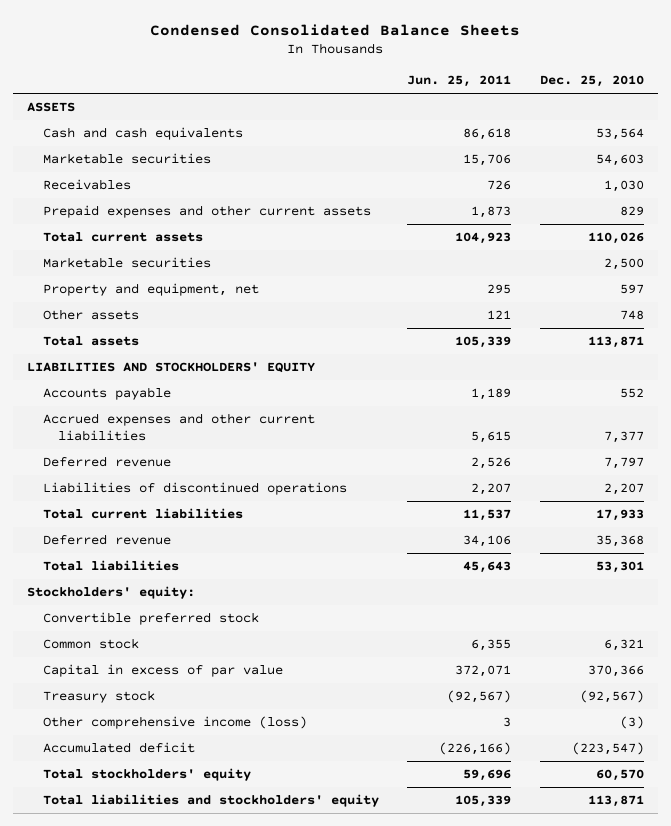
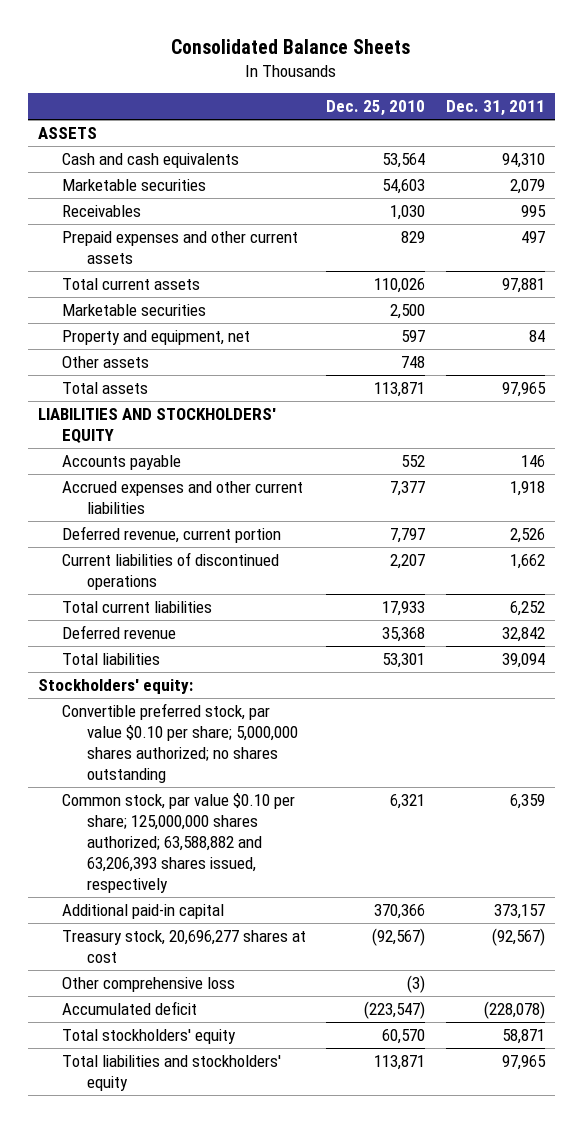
- Condensed Consolidated Balance Sheets
+ Consolidated Balance Sheets
- | Jun. 25, 2011 | Dec. 25, 2010
+ | Dec. 25, 2010 | Dec. 31, 2011
- Deferred revenue | 2,526 | 7,797
- Liabilities of discontinued operations | 2,207 | 2,207
+ Deferred revenue, current portion | 7,797 | 2,526
+ Current liabilities of discontinued operations | 2,207 | 1,662
- Convertible preferred stock
- Common stock | 6,355 | 6,321
- Capital in excess of par value | 372,071 | 370,366
- Treasury stock | (92,567) | (92,567)
- Other comprehensive income (loss) | 3 | (3)
+ Convertible preferred stock, par value $0.10 per share; 5,000,000 shares authorized; no shares outstanding
+ Common stock, par value $0.10 per share; 125,000,000 shares authorized; 63,588,882 and 63,206,393 shares issued, respectively | 6,321 | 6,359
+ Additional paid-in capital | 370,366 | 373,157
+ Treasury stock, 20,696,277 shares at cost | (92,567) | (92,567)
+ Other comprehensive loss | (3) |

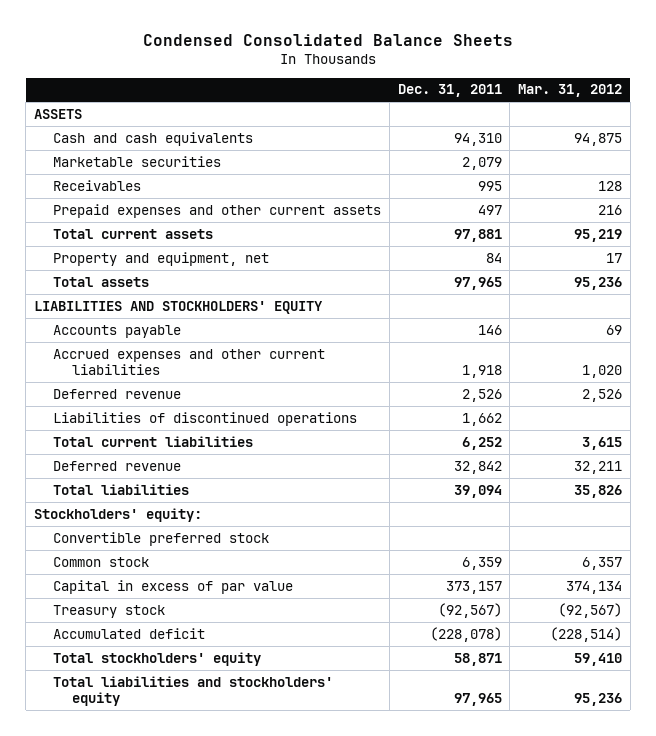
- Consolidated Balance Sheets
+ Condensed Consolidated Balance Sheets
- | Dec. 25, 2010 | Dec. 31, 2011
+ | Dec. 31, 2011 | Mar. 31, 2012
- Marketable securities | 2,500 |
- Other assets | 748 |
- Deferred revenue, current portion | 7,797 | 2,526
- Current liabilities of discontinued operations | 2,207 | 1,662
+ Deferred revenue | 2,526 | 2,526
+ Liabilities of discontinued operations | 1,662 |
- Convertible preferred stock, par value $0.10 per share; 5,000,000 shares authorized; no shares outstanding
- Common stock, par value $0.10 per share; 125,000,000 shares authorized; 63,588,882 and 63,206,393 shares issued, respectively | 6,321 | 6,359
- Additional paid-in capital | 370,366 | 373,157
- Treasury stock, 20,696,277 shares at cost | (92,567) | (92,567)
- Other comprehensive loss | (3) |
+ Convertible preferred stock
+ Common stock | 6,359 | 6,357
+ Capital in excess of par value | 373,157 | 374,134
+ Treasury stock | (92,567) | (92,567)

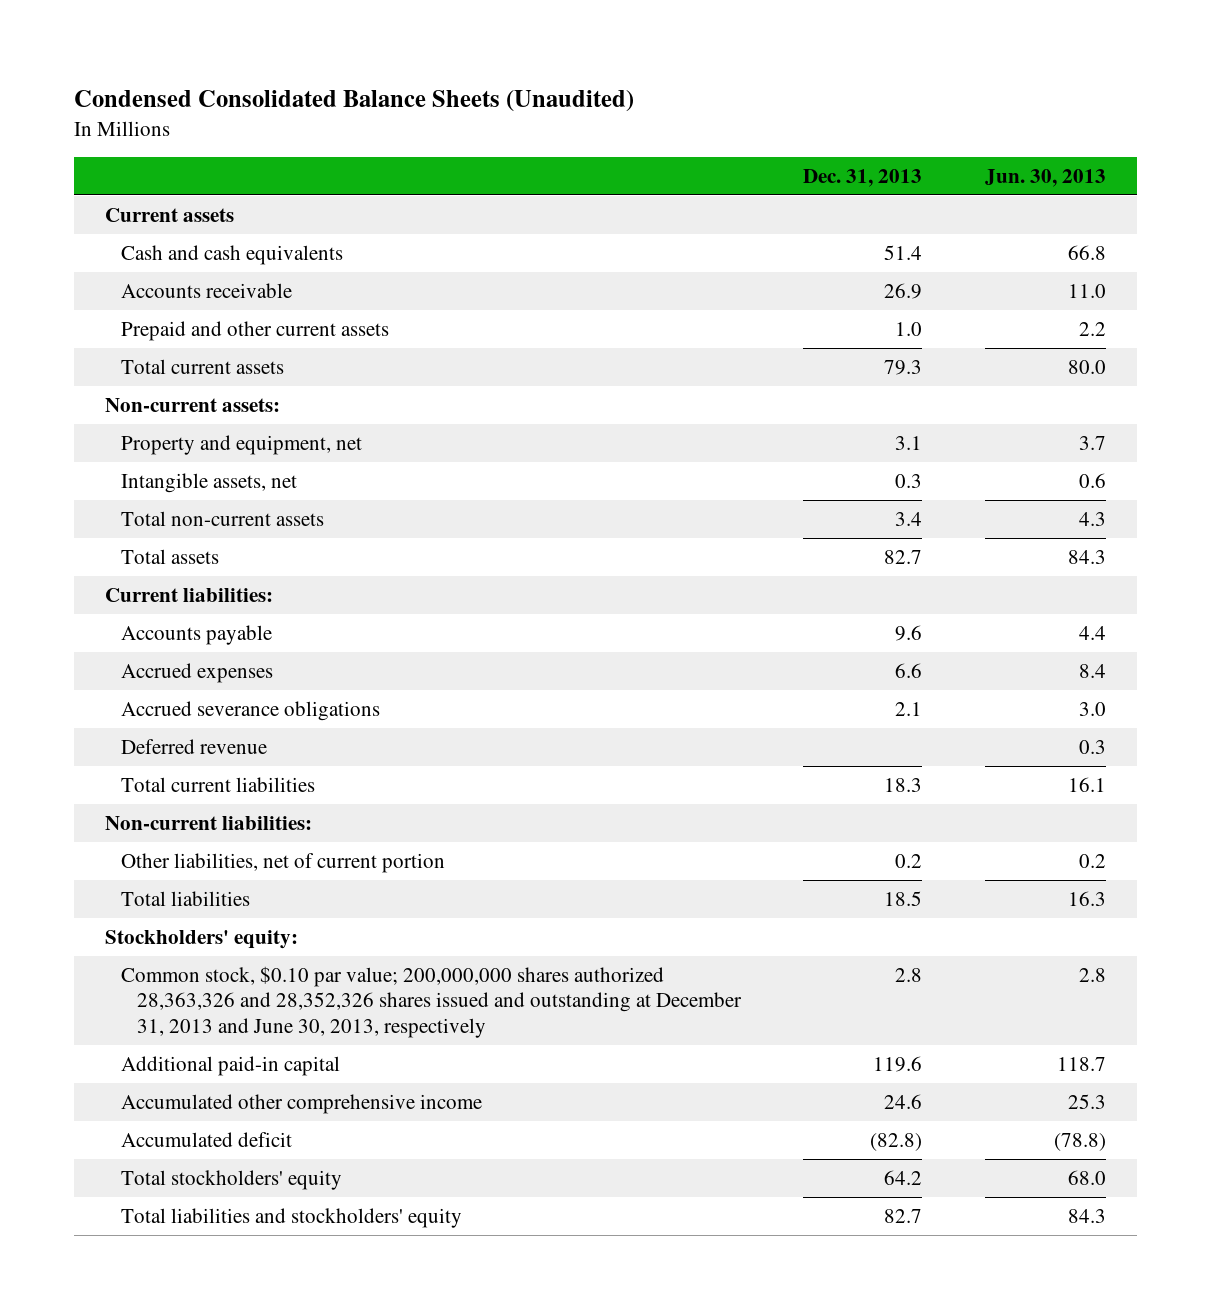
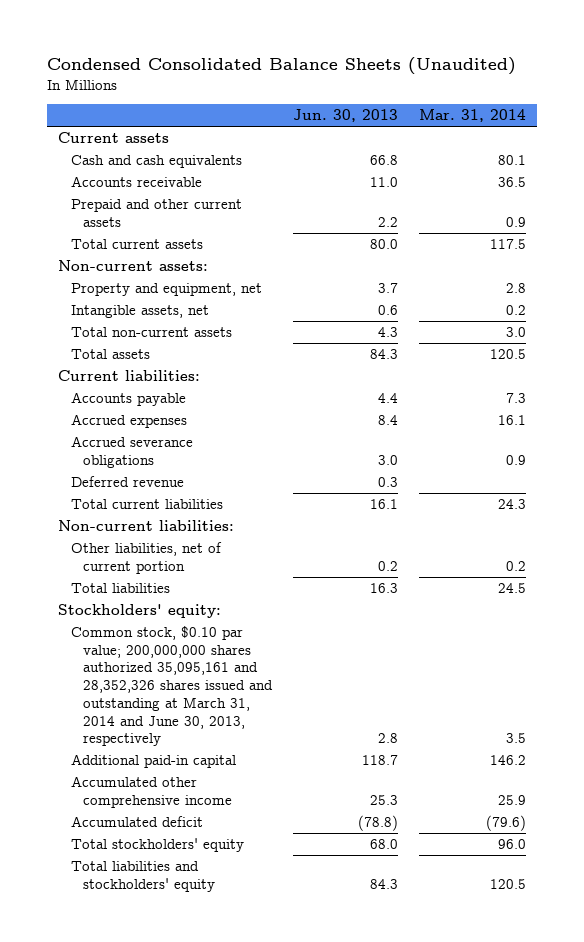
- | Dec. 31, 2013 | Jun. 30, 2013
+ | Jun. 30, 2013 | Mar. 31, 2014
- Common stock, $0.10 par value; 200,000,000 shares authorized 28,363,326 and 28,352,326 shares issued and outstanding at December 31, 2013 and June 30, 2013, respectively | 2.8 | 2.8
+ Common stock, $0.10 par value; 200,000,000 shares authorized 35,095,161 and 28,352,326 shares issued and outstanding at March 31, 2014 and June 30, 2013, respectively | 2.8 | 3.5

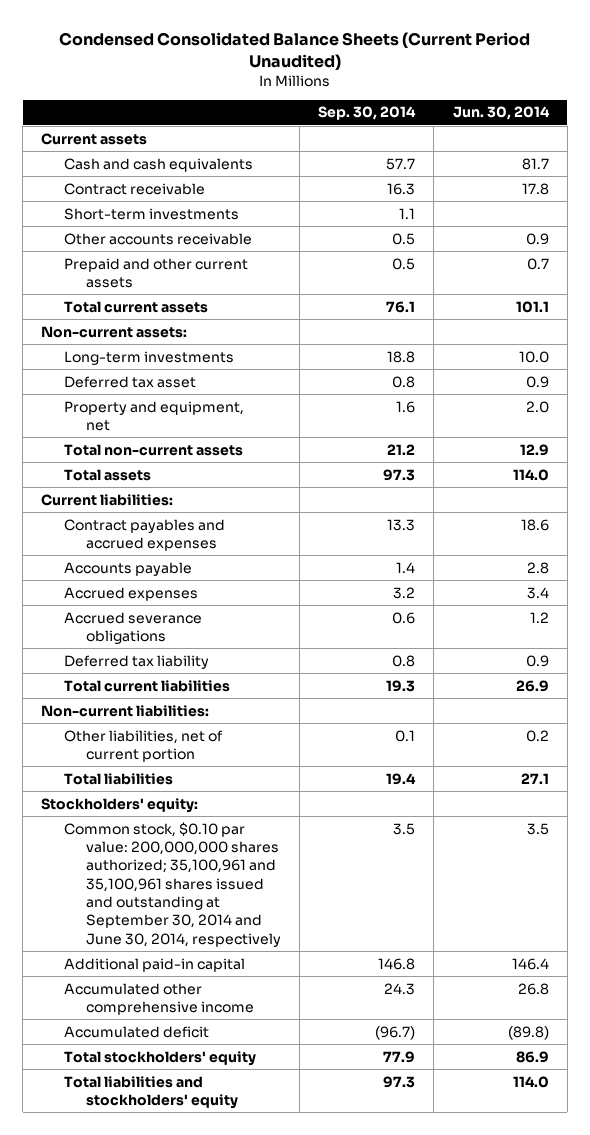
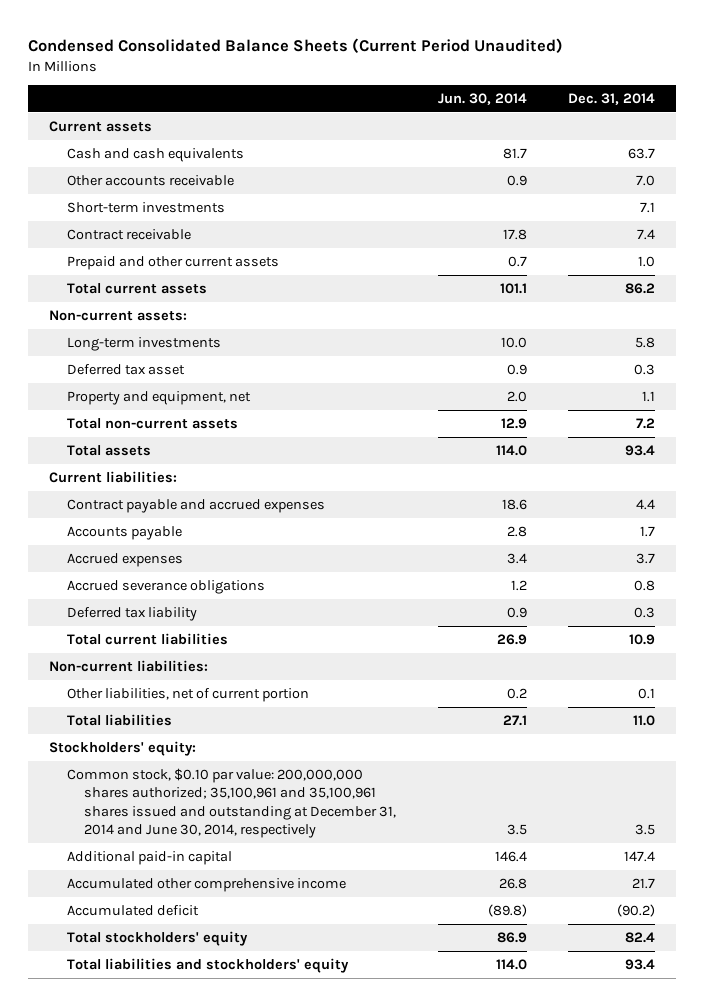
- | Sep. 30, 2014 | Jun. 30, 2014
+ | Jun. 30, 2014 | Dec. 31, 2014
moved down: Short-term investments | | 7.1
moved down: Contract receivable | 17.8 | 7.4
- Contract payables and accrued expenses | 13.3 | 18.6
+ Contract payable and accrued expenses | 18.6 | 4.4
- Common stock, $0.10 par value: 200,000,000 shares authorized; 35,100,961 and 35,100,961 shares issued and outstanding at September 30, 2014 and June 30, 2014, respectively | 3.5 | 3.5
+ Common stock, $0.10 par value: 200,000,000 shares authorized; 35,100,961 and 35,100,961 shares issued and outstanding at December 31, 2014 and June 30, 2014, respectively | 3.5 | 3.5

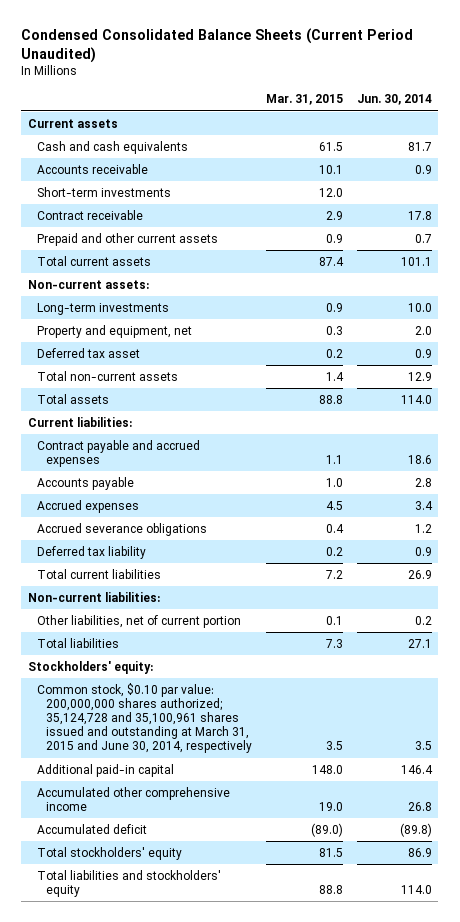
- | Jun. 30, 2014 | Dec. 31, 2014
+ | Mar. 31, 2015 | Jun. 30, 2014
- Other accounts receivable | 0.9 | 7.0
+ Accounts receivable | 10.1 | 0.9
moved down: Deferred tax asset | 0.2 | 0.9
- Common stock, $0.10 par value: 200,000,000 shares authorized; 35,100,961 and 35,100,961 shares issued and outstanding at December 31, 2014 and June 30, 2014, respectively | 3.5 | 3.5
+ Common stock, $0.10 par value: 200,000,000 shares authorized; 35,124,728 and 35,100,961 shares issued and outstanding at March 31, 2015 and June 30, 2014, respectively | 3.5 | 3.5

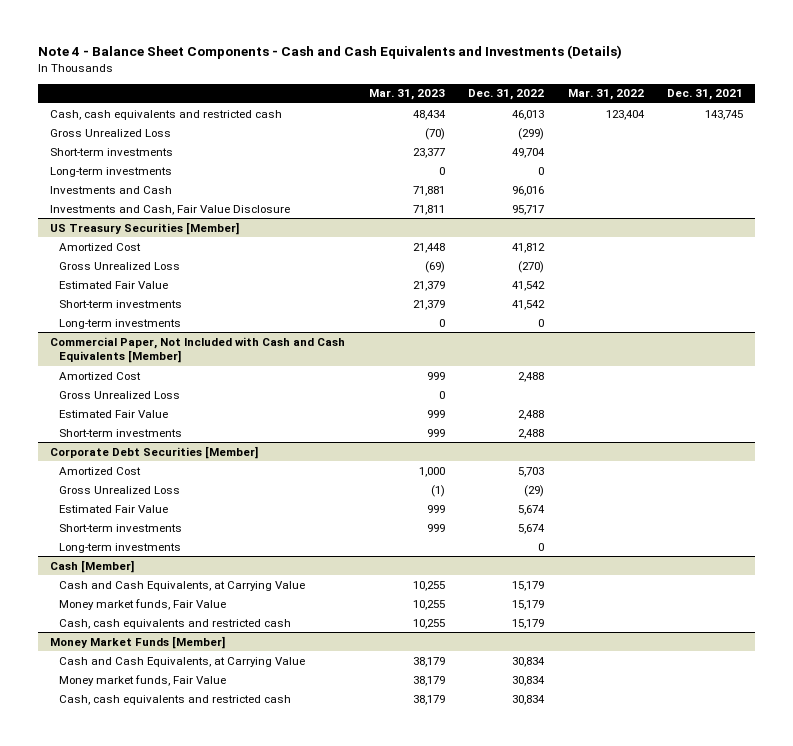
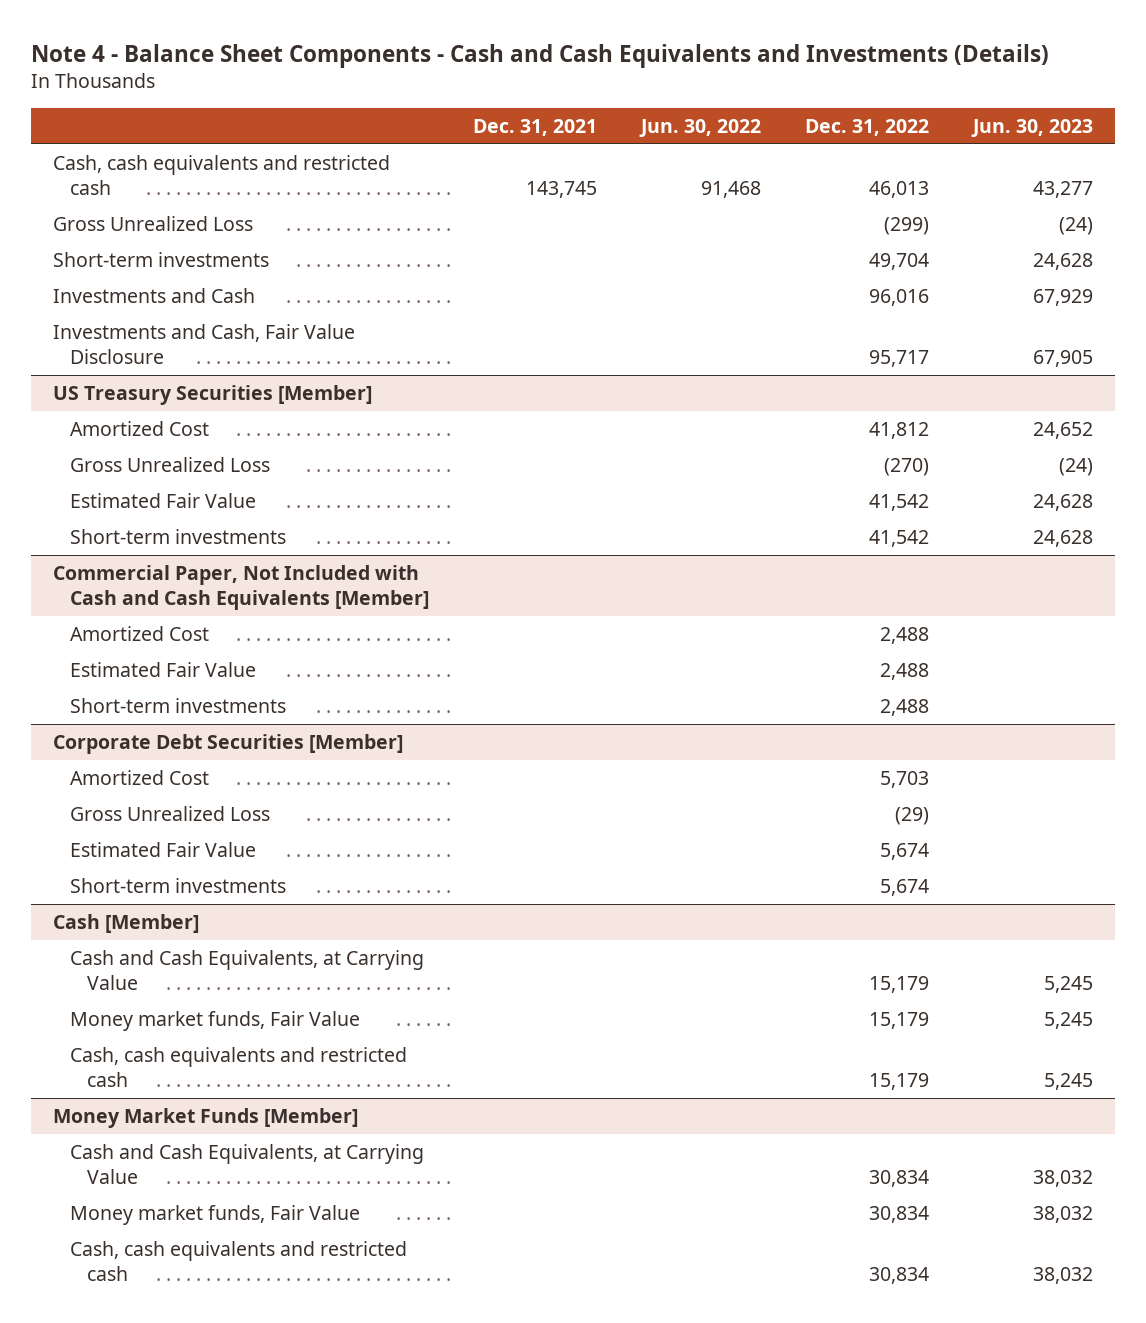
- | Mar. 31, 2023 | Dec. 31, 2022 | Mar. 31, 2022 | Dec. 31, 2021
+ | Dec. 31, 2021 | Jun. 30, 2022 | Dec. 31, 2022 | Jun. 30, 2023
- Long-term investments | 0 | 0 | |
@ US Treasury Securities [Member]
- Long-term investments | 0 | 0 | |
@ Commercial Paper, Not Included with Cash and Cash Equivalents [Member]
- Gross Unrealized Loss | 0 | | |
@ Corporate Debt Securities [Member]
- Long-term investments | | 0 | |

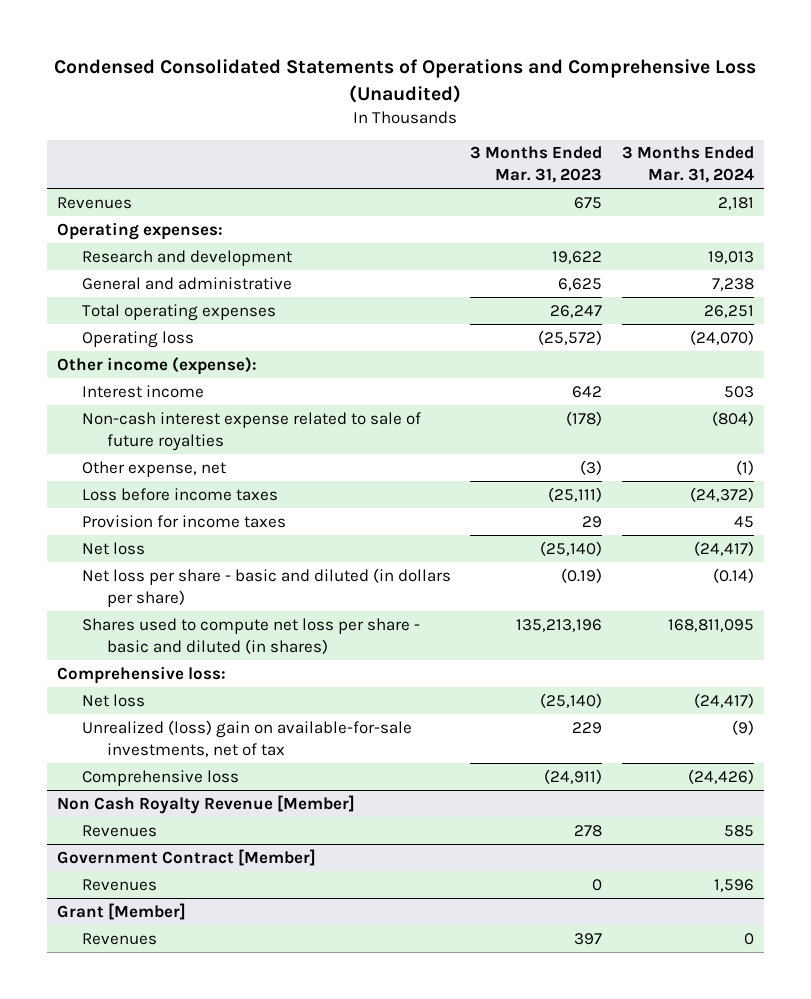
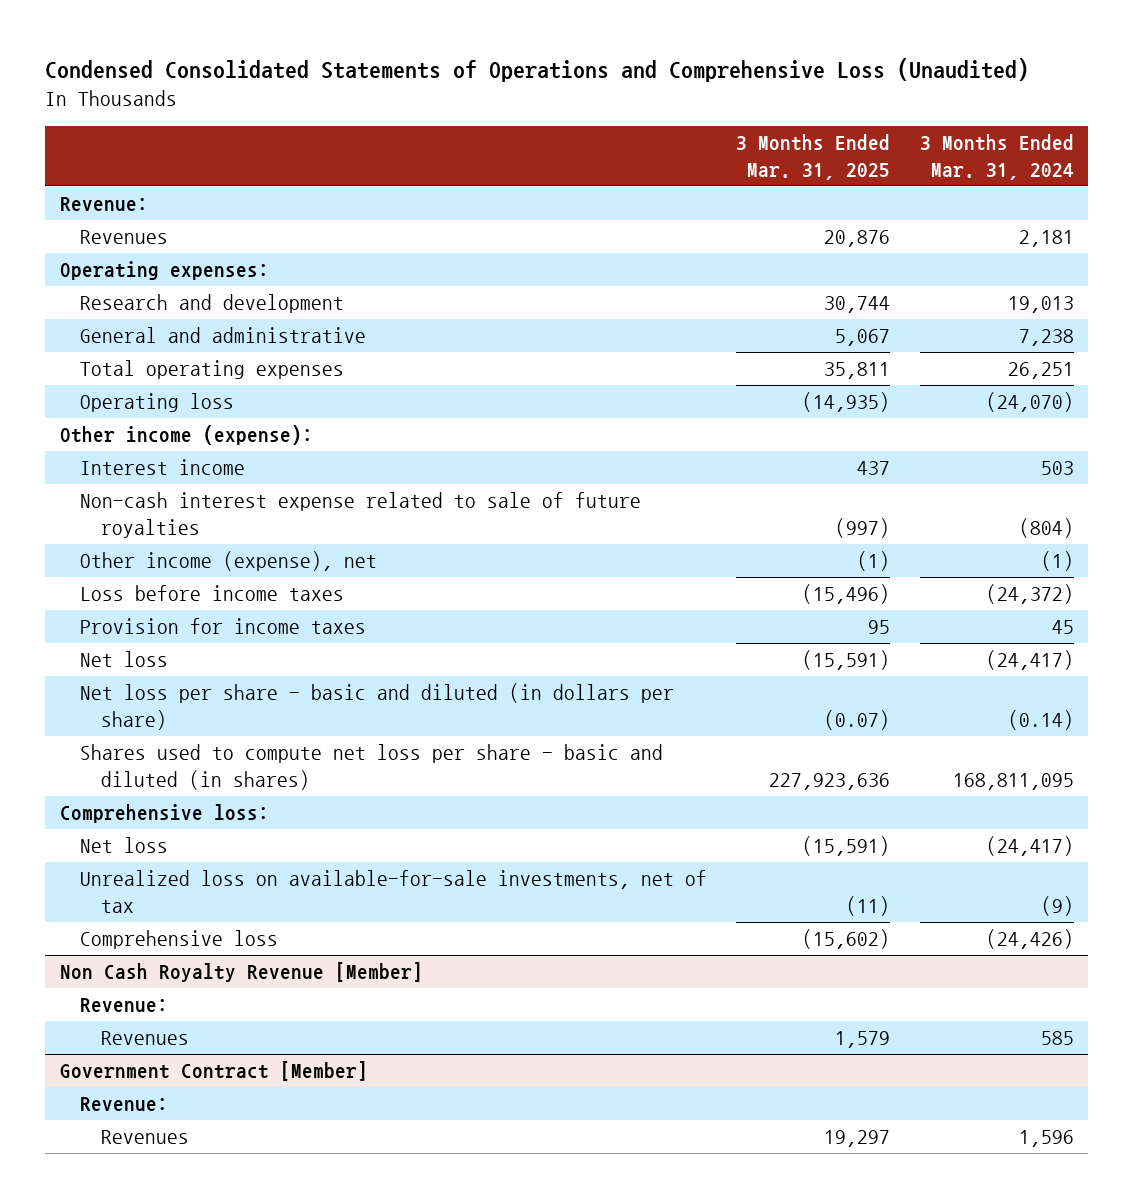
- | 3 Months Ended Mar. 31, 2023 | 3 Months Ended Mar. 31, 2024
+ | 3 Months Ended Mar. 31, 2025 | 3 Months Ended Mar. 31, 2024
+ Revenue:
- Other expense, net | (3) | (1)
+ Other income (expense), net | (1) | (1)
- Unrealized (loss) gain on available-for-sale investments, net of tax | 229 | (9)
+ Unrealized loss on available-for-sale investments, net of tax | (11) | (9)
@ Non Cash Royalty Revenue [Member]
+ Revenue:
@ Government Contract [Member]
+ Revenue:
- Grant [Member]
- Revenues | 397 | 0

